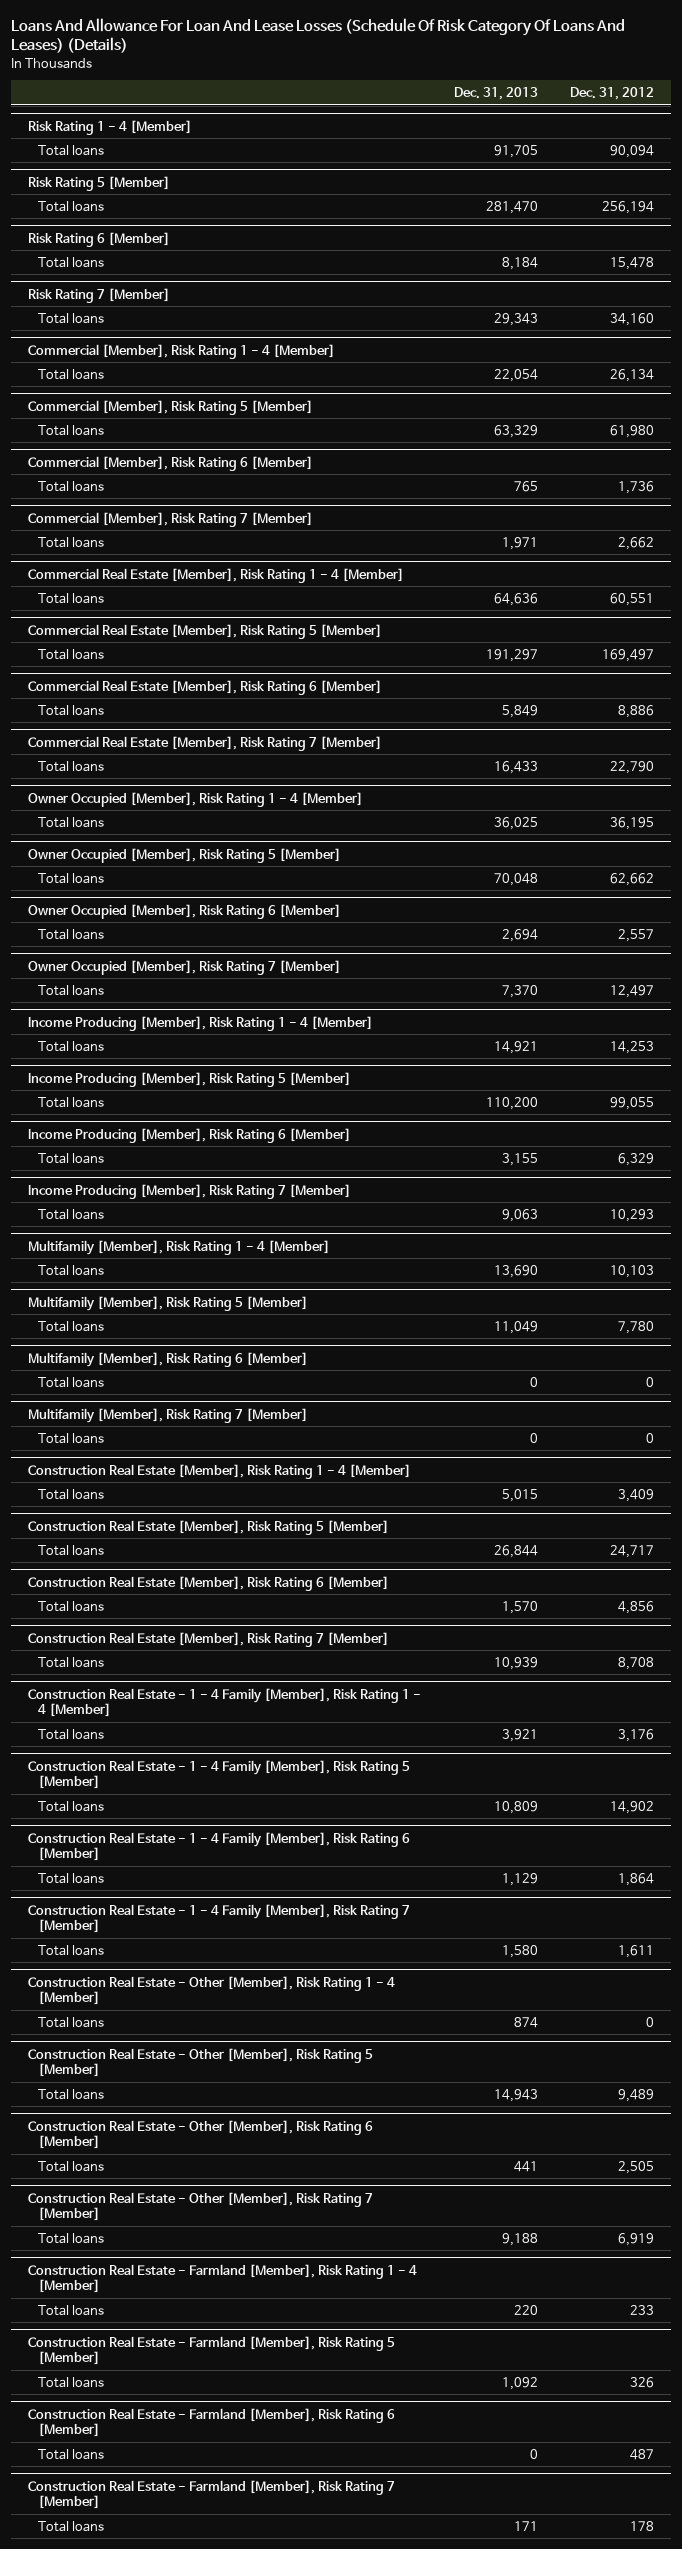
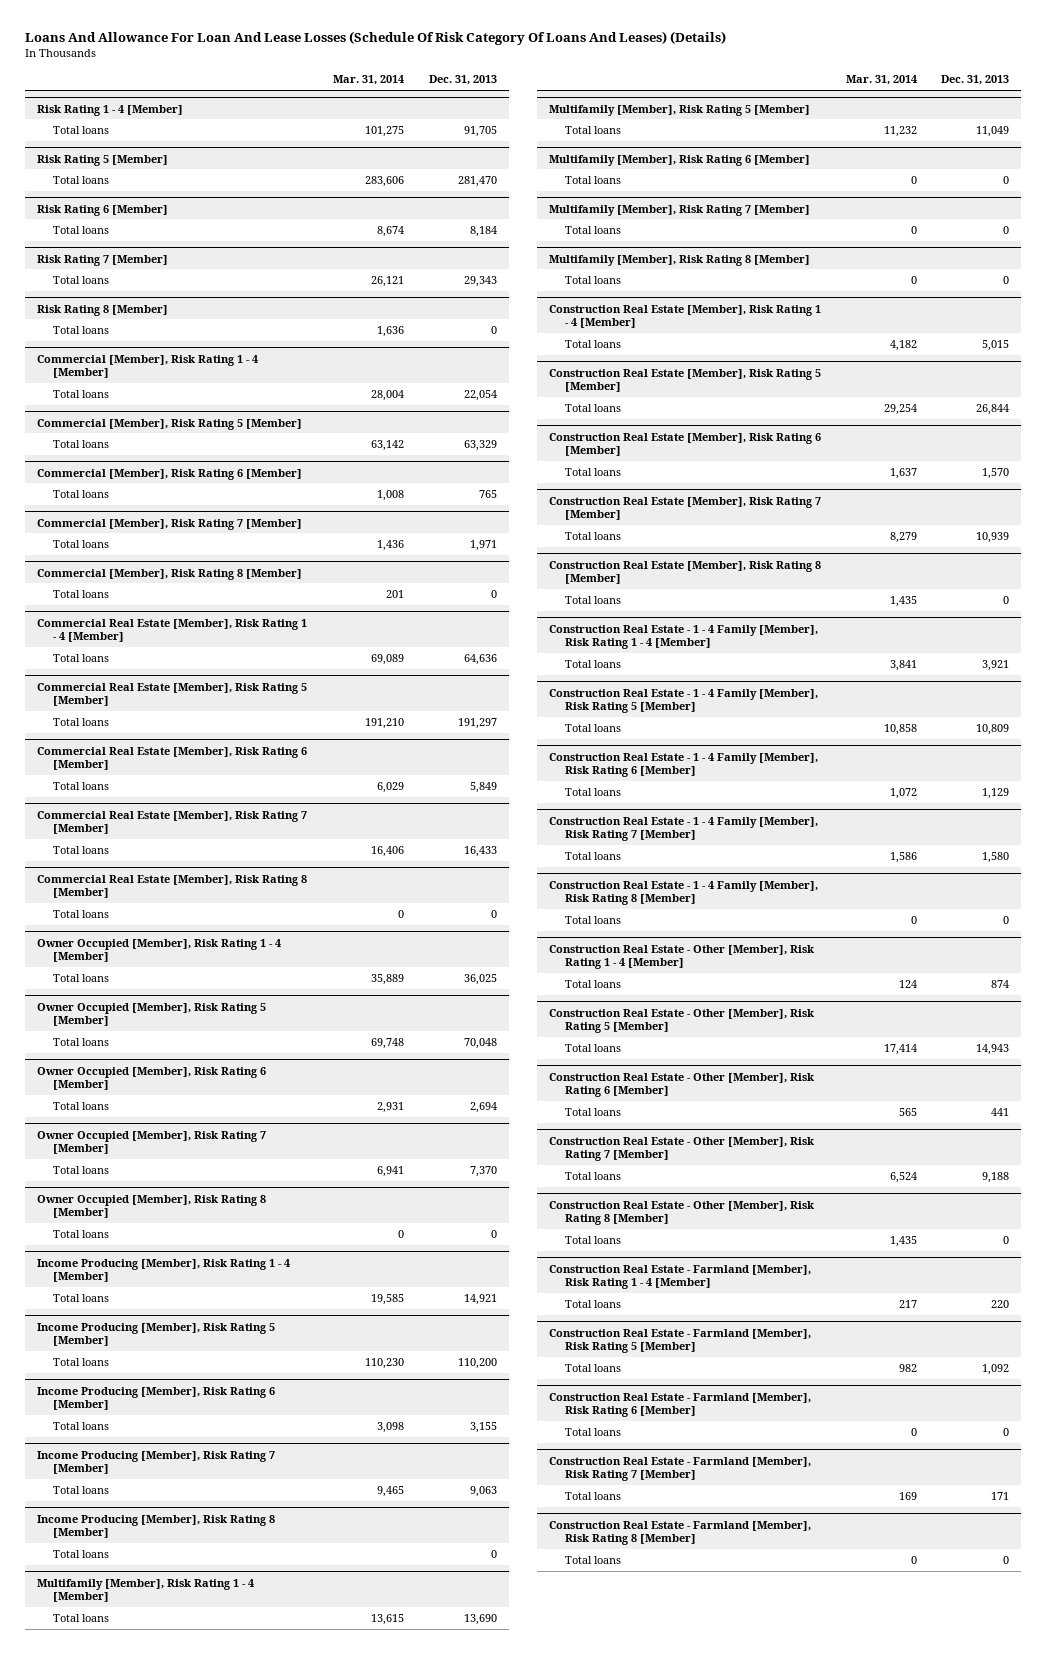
- | Dec. 31, 2013 | Dec. 31, 2012
+ | Mar. 31, 2014 | Dec. 31, 2013
+ Risk Rating 8 [Member]
+ Total loans | 1,636 | 0
+ Commercial [Member], Risk Rating 8 [Member]
+ Total loans | 201 | 0
+ Commercial Real Estate [Member], Risk Rating 8 [Member]
+ Total loans | 0 | 0
+ Owner Occupied [Member], Risk Rating 8 [Member]
+ Total loans | 0 | 0
+ Income Producing [Member], Risk Rating 8 [Member]
+ Total loans | | 0
+ Multifamily [Member], Risk Rating 8 [Member]
+ Total loans | 0 | 0
+ Construction Real Estate [Member], Risk Rating 8 [Member]
+ Total loans | 1,435 | 0
+ Construction Real Estate - 1 - 4 Family [Member], Risk Rating 8 [Member]
+ Total loans | 0 | 0
+ Construction Real Estate - Other [Member], Risk Rating 8 [Member]
+ Total loans | 1,435 | 0
+ Construction Real Estate - Farmland [Member], Risk Rating 8 [Member]
+ Total loans | 0 | 0

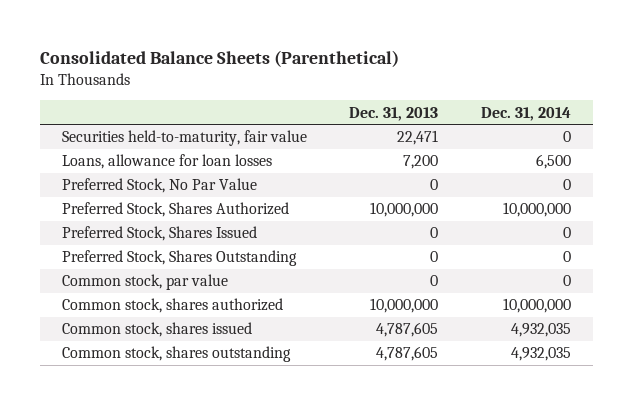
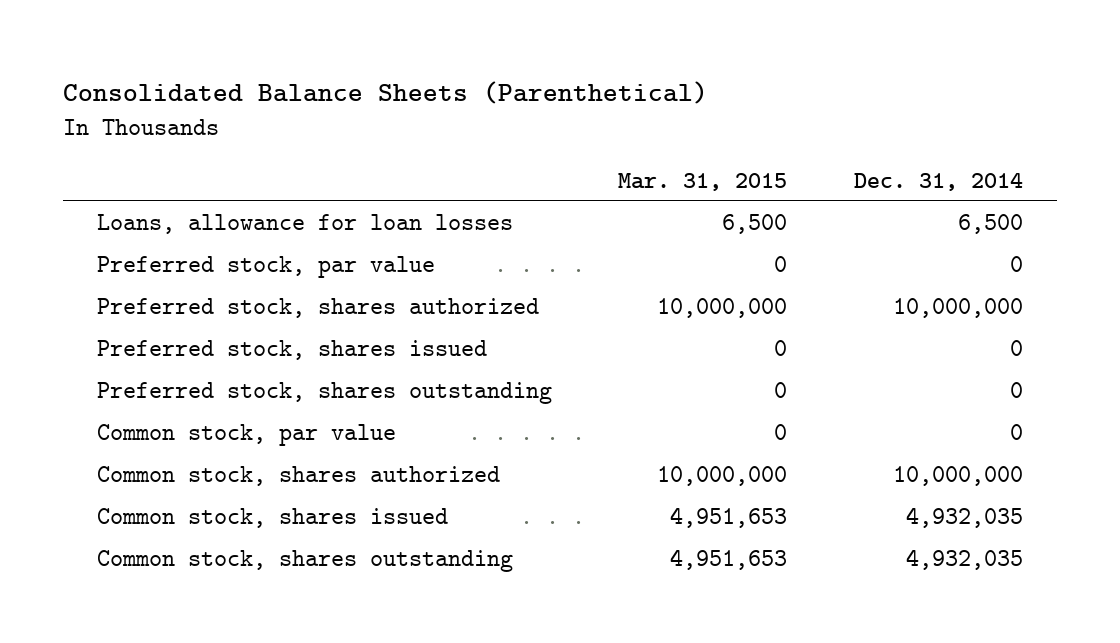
- | Dec. 31, 2013 | Dec. 31, 2014
+ | Mar. 31, 2015 | Dec. 31, 2014
- Securities held-to-maturity, fair value | 22,471 | 0
- Preferred Stock, No Par Value | 0 | 0
- Preferred Stock, Shares Authorized | 10,000,000 | 10,000,000
- Preferred Stock, Shares Issued | 0 | 0
- Preferred Stock, Shares Outstanding | 0 | 0
+ Preferred stock, par value | 0 | 0
+ Preferred stock, shares authorized | 10,000,000 | 10,000,000
+ Preferred stock, shares issued | 0 | 0
+ Preferred stock, shares outstanding | 0 | 0

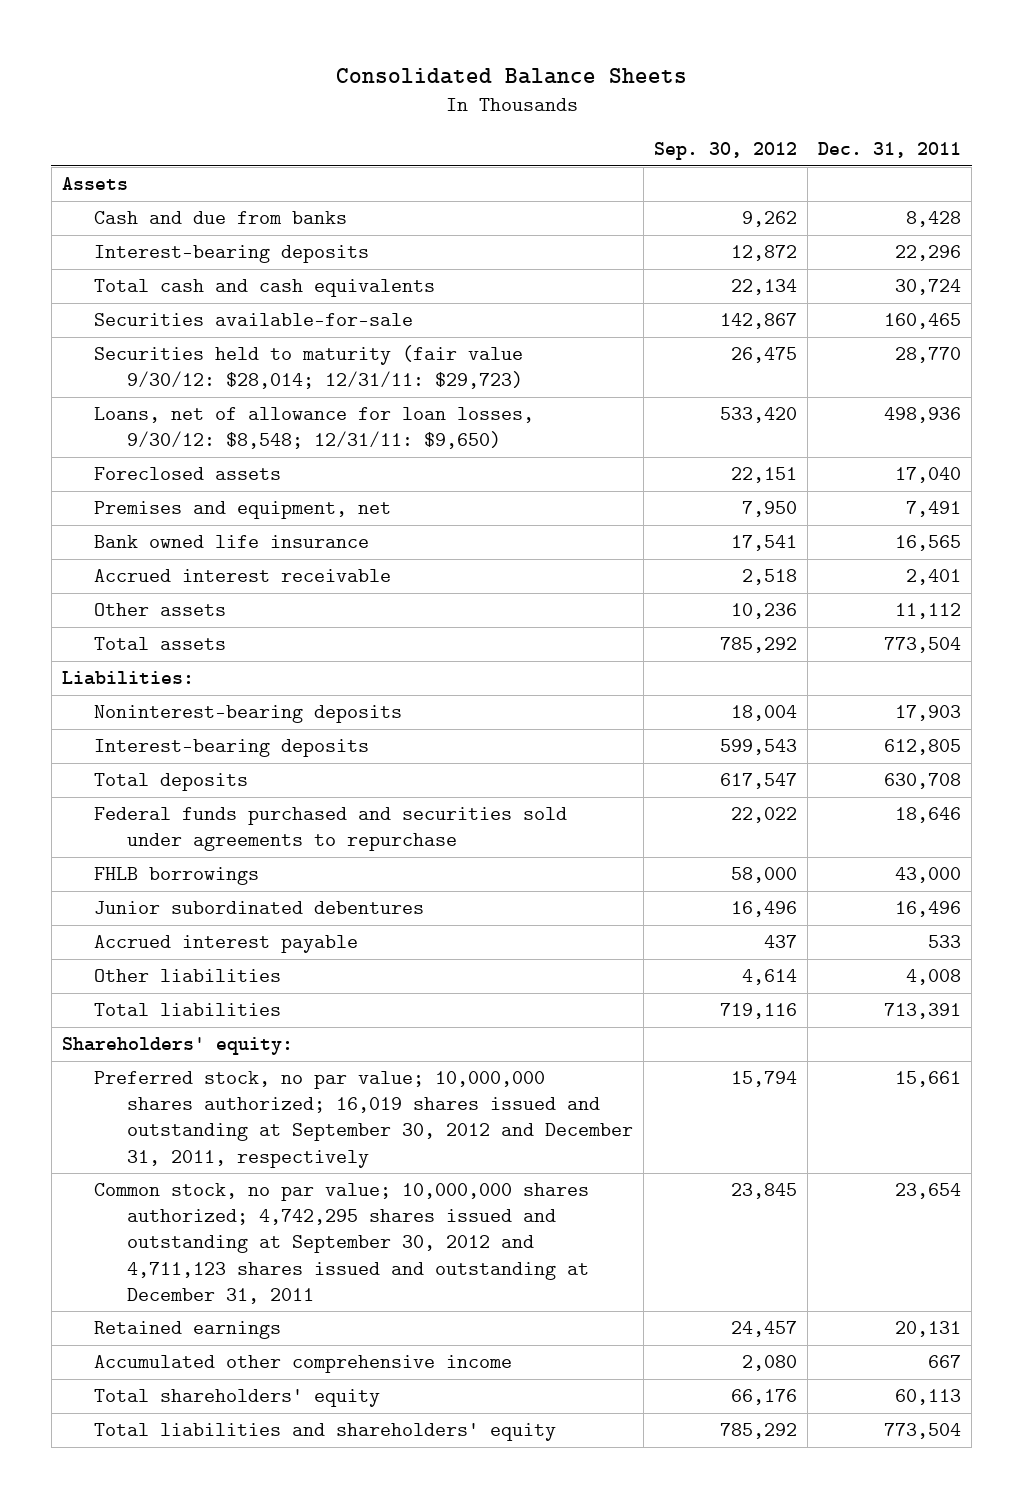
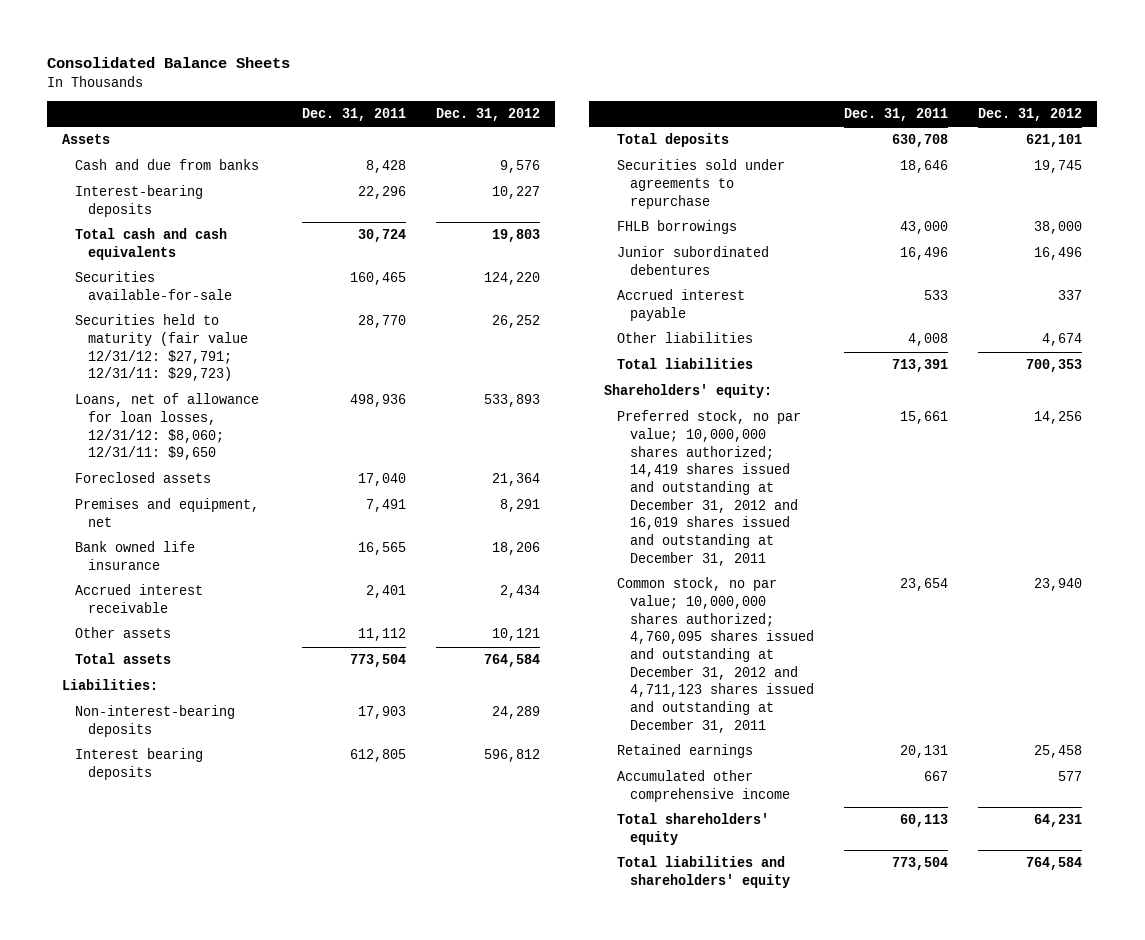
- | Sep. 30, 2012 | Dec. 31, 2011
+ | Dec. 31, 2011 | Dec. 31, 2012
- Securities held to maturity (fair value 9/30/12: $28,014; 12/31/11: $29,723) | 26,475 | 28,770
- Loans, net of allowance for loan losses, 9/30/12: $8,548; 12/31/11: $9,650) | 533,420 | 498,936
+ Securities held to maturity (fair value 12/31/12: $27,791; 12/31/11: $29,723) | 28,770 | 26,252
+ Loans, net of allowance for loan losses, 12/31/12: $8,060; 12/31/11: $9,650 | 498,936 | 533,893
- Noninterest-bearing deposits | 18,004 | 17,903
- Interest-bearing deposits | 599,543 | 612,805
+ Non-interest-bearing deposits | 17,903 | 24,289
+ Interest bearing deposits | 612,805 | 596,812
- Federal funds purchased and securities sold under agreements to repurchase | 22,022 | 18,646
+ Securities sold under agreements to repurchase | 18,646 | 19,745
- Preferred stock, no par value; 10,000,000 shares authorized; 16,019 shares issued and outstanding at September 30, 2012 and December 31, 2011, respectively | 15,794 | 15,661
- Common stock, no par value; 10,000,000 shares authorized; 4,742,295 shares issued and outstanding at September 30, 2012 and 4,711,123 shares issued and outstanding at December 31, 2011 | 23,845 | 23,654
+ Preferred stock, no par value; 10,000,000 shares authorized; 14,419 shares issued and outstanding at December 31, 2012 and 16,019 shares issued and outstanding at December 31, 2011 | 15,661 | 14,256
+ Common stock, no par value; 10,000,000 shares authorized; 4,760,095 shares issued and outstanding at December 31, 2012 and 4,711,123 shares issued and outstanding at December 31, 2011 | 23,654 | 23,940

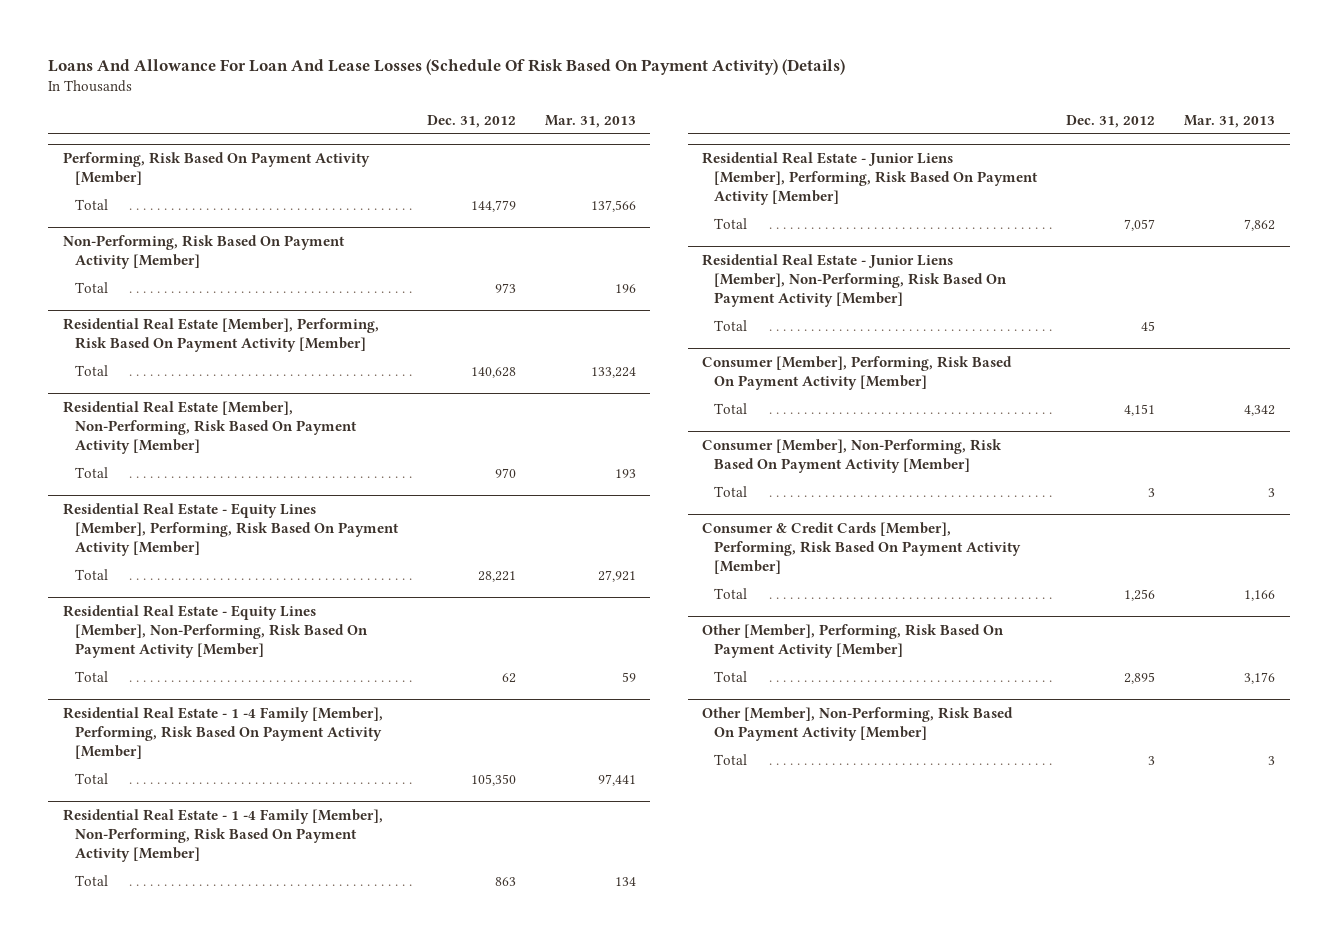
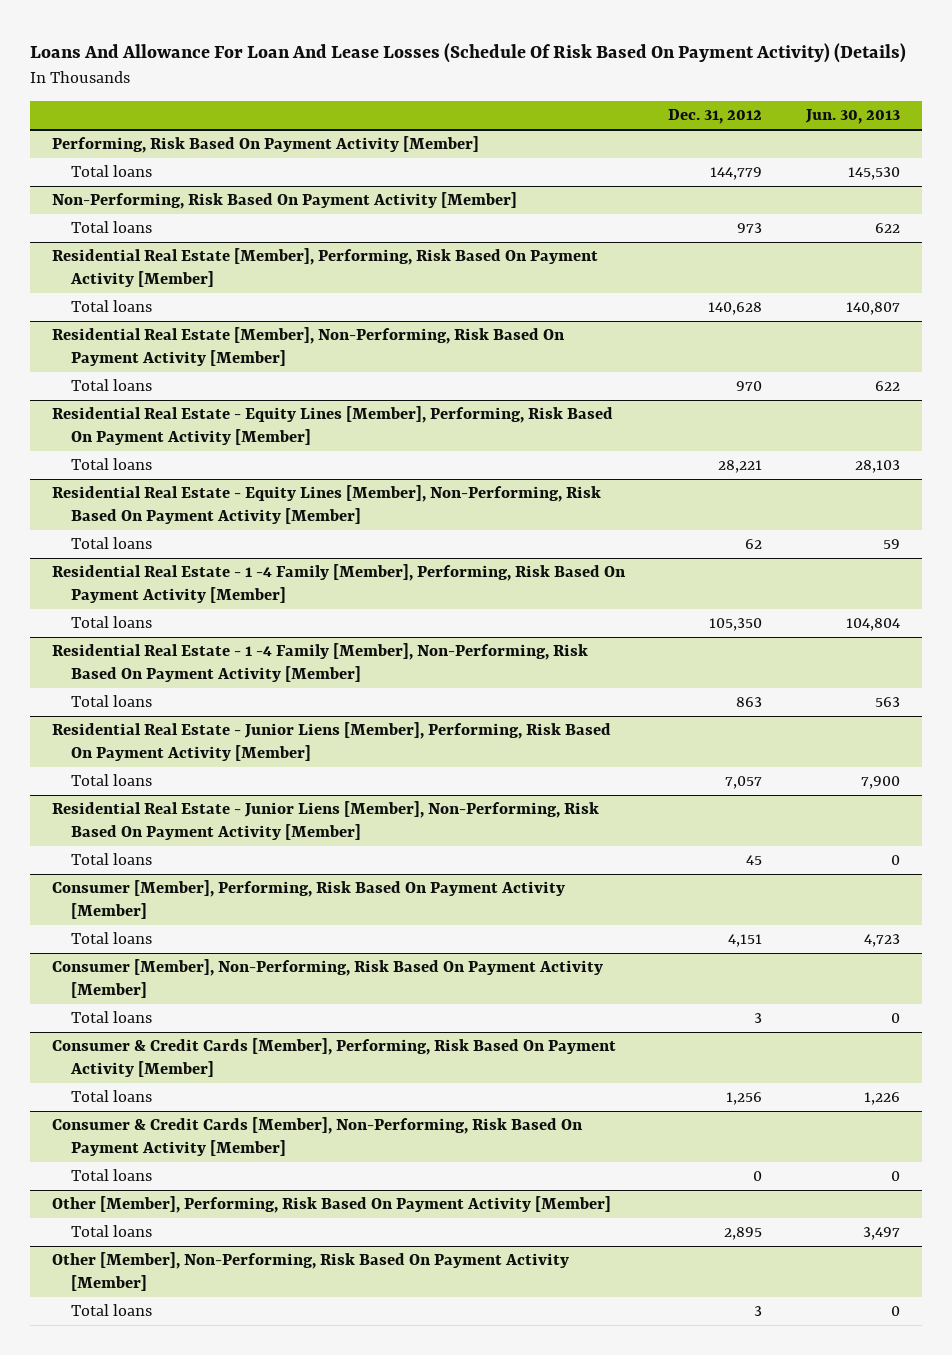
- | Dec. 31, 2012 | Mar. 31, 2013
+ | Dec. 31, 2012 | Jun. 30, 2013
@ Performing, Risk Based On Payment Activity [Member]
- Total | 144,779 | 137,566
+ Total loans | 144,779 | 145,530
@ Non-Performing, Risk Based On Payment Activity [Member]
- Total | 973 | 196
+ Total loans | 973 | 622
@ Residential Real Estate [Member], Performing, Risk Based On Payment Activity [Member]
- Total | 140,628 | 133,224
+ Total loans | 140,628 | 140,807
@ Residential Real Estate [Member], Non-Performing, Risk Based On Payment Activity [Member]
- Total | 970 | 193
+ Total loans | 970 | 622
@ Residential Real Estate - Equity Lines [Member], Performing, Risk Based On Payment Activity [Member]
- Total | 28,221 | 27,921
+ Total loans | 28,221 | 28,103
@ Residential Real Estate - Equity Lines [Member], Non-Performing, Risk Based On Payment Activity [Member]
- Total | 62 | 59
+ Total loans | 62 | 59
@ Residential Real Estate - 1 -4 Family [Member], Performing, Risk Based On Payment Activity [Member]
- Total | 105,350 | 97,441
+ Total loans | 105,350 | 104,804
@ Residential Real Estate - 1 -4 Family [Member], Non-Performing, Risk Based On Payment Activity [Member]
- Total | 863 | 134
+ Total loans | 863 | 563
@ Residential Real Estate - Junior Liens [Member], Performing, Risk Based On Payment Activity [Member]
- Total | 7,057 | 7,862
+ Total loans | 7,057 | 7,900
@ Residential Real Estate - Junior Liens [Member], Non-Performing, Risk Based On Payment Activity [Member]
- Total | 45 |
+ Total loans | 45 | 0
@ Consumer [Member], Performing, Risk Based On Payment Activity [Member]
- Total | 4,151 | 4,342
+ Total loans | 4,151 | 4,723
@ Consumer [Member], Non-Performing, Risk Based On Payment Activity [Member]
- Total | 3 | 3
+ Total loans | 3 | 0
@ Consumer & Credit Cards [Member], Performing, Risk Based On Payment Activity [Member]
- Total | 1,256 | 1,166
+ Total loans | 1,256 | 1,226
+ Consumer & Credit Cards [Member], Non-Performing, Risk Based On Payment Activity [Member]
+ Total loans | 0 | 0
@ Other [Member], Performing, Risk Based On Payment Activity [Member]
- Total | 2,895 | 3,176
+ Total loans | 2,895 | 3,497
@ Other [Member], Non-Performing, Risk Based On Payment Activity [Member]
- Total | 3 | 3
+ Total loans | 3 | 0

